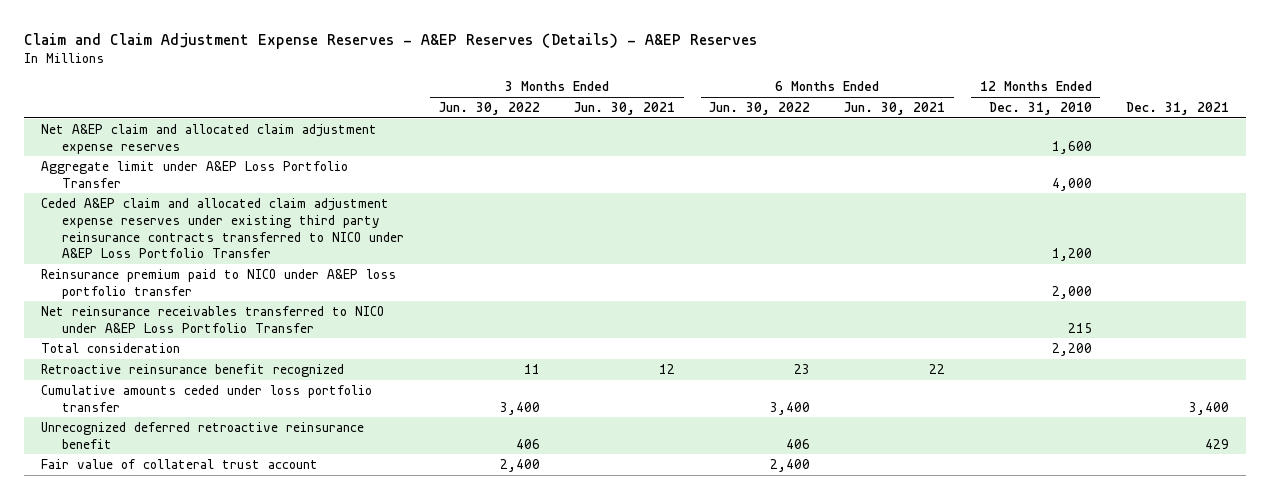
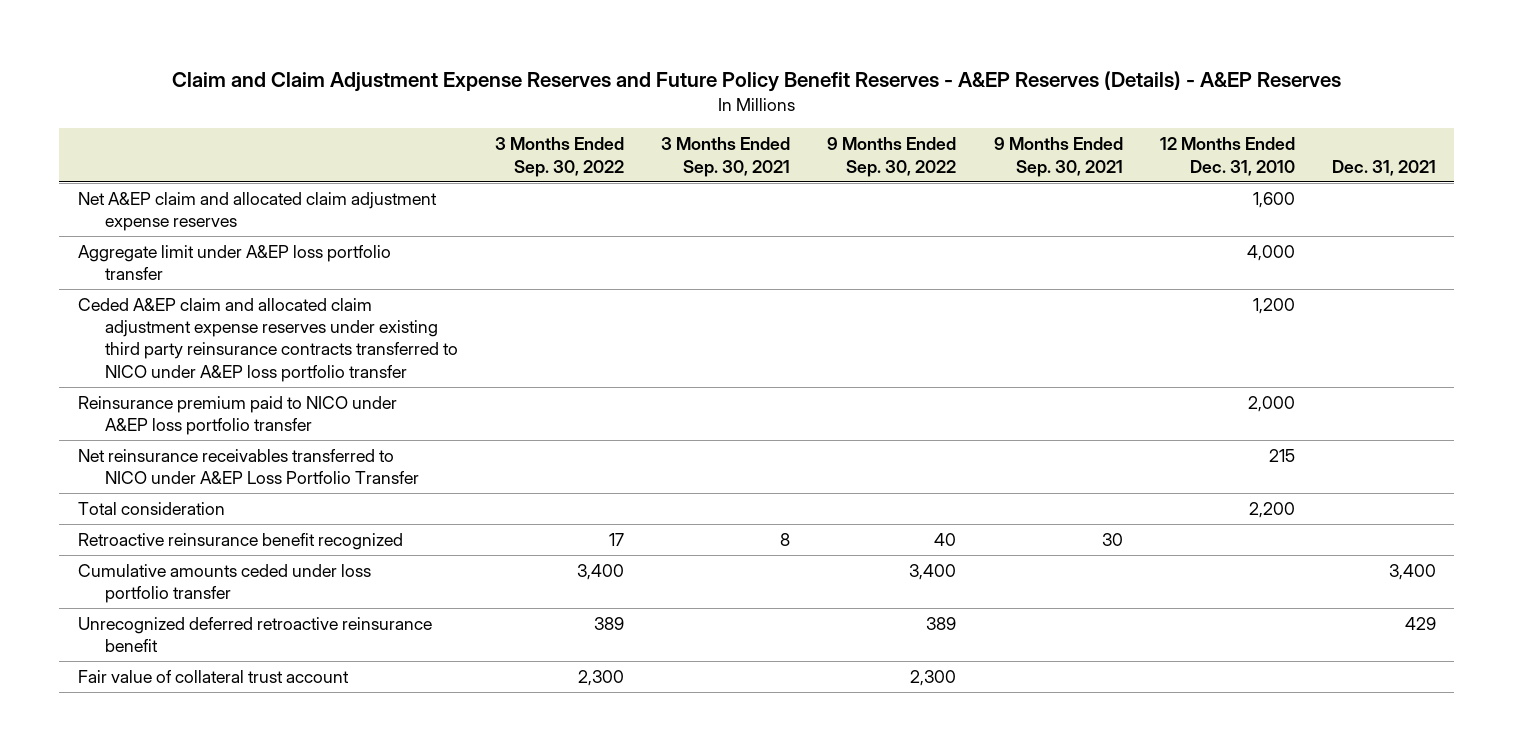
- Claim and Claim Adjustment Expense Reserves - A&EP Reserves (Details) - A&EP Reserves
+ Claim and Claim Adjustment Expense Reserves and Future Policy Benefit Reserves - A&EP Reserves (Details) - A&EP Reserves
- | 3 Months Ended Jun. 30, 2022 | 3 Months Ended Jun. 30, 2021 | 6 Months Ended Jun. 30, 2022 | 6 Months Ended Jun. 30, 2021 | 12 Months Ended Dec. 31, 2010 | Dec. 31, 2021
+ | 3 Months Ended Sep. 30, 2022 | 3 Months Ended Sep. 30, 2021 | 9 Months Ended Sep. 30, 2022 | 9 Months Ended Sep. 30, 2021 | 12 Months Ended Dec. 31, 2010 | Dec. 31, 2021
- Aggregate limit under A&EP Loss Portfolio Transfer | | | | | 4,000 |
- Ceded A&EP claim and allocated claim adjustment expense reserves under existing third party reinsurance contracts transferred to NICO under A&EP Loss Portfolio Transfer | | | | | 1,200 |
+ Aggregate limit under A&EP loss portfolio transfer | | | | | 4,000 |
+ Ceded A&EP claim and allocated claim adjustment expense reserves under existing third party reinsurance contracts transferred to NICO under A&EP loss portfolio transfer | | | | | 1,200 |

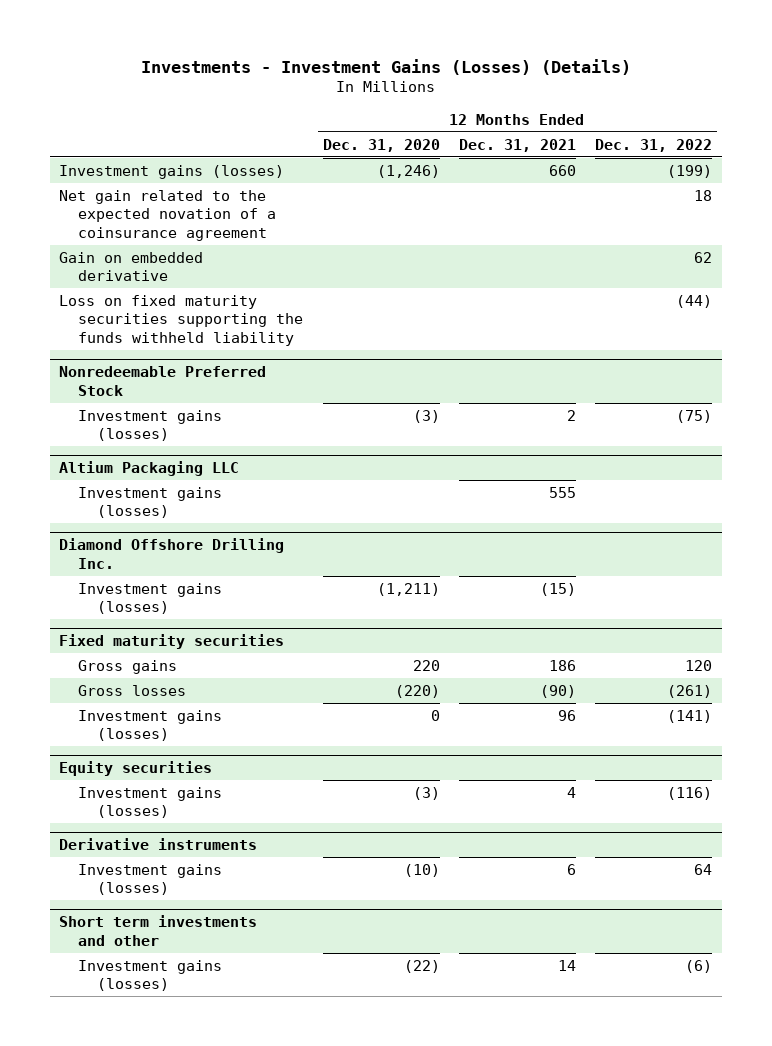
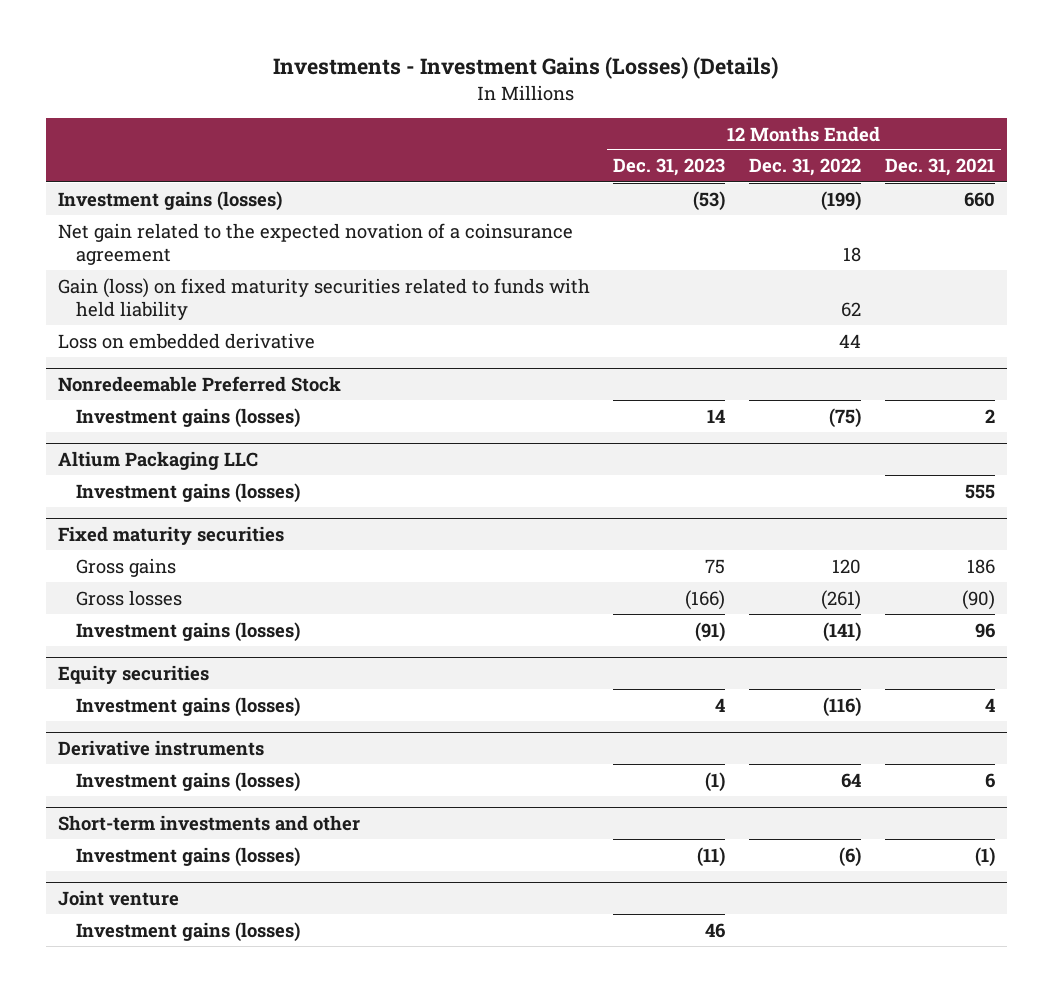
- | 12 Months Ended Dec. 31, 2020 | 12 Months Ended Dec. 31, 2021 | 12 Months Ended Dec. 31, 2022
+ | 12 Months Ended Dec. 31, 2023 | 12 Months Ended Dec. 31, 2022 | 12 Months Ended Dec. 31, 2021
- Gain on embedded derivative | | | 62
- Loss on fixed maturity securities supporting the funds withheld liability | | | (44)
+ Gain (loss) on fixed maturity securities related to funds with held liability | | 62 |
+ Loss on embedded derivative | | 44 |
- Diamond Offshore Drilling Inc.
- Investment gains (losses) | (1,211) | (15) |
- Short term investments and other
- Investment gains (losses) | (22) | 14 | (6)
+ Short-term investments and other
+ Investment gains (losses) | (11) | (6) | (1)
+ Joint venture
+ Investment gains (losses) | 46 | |

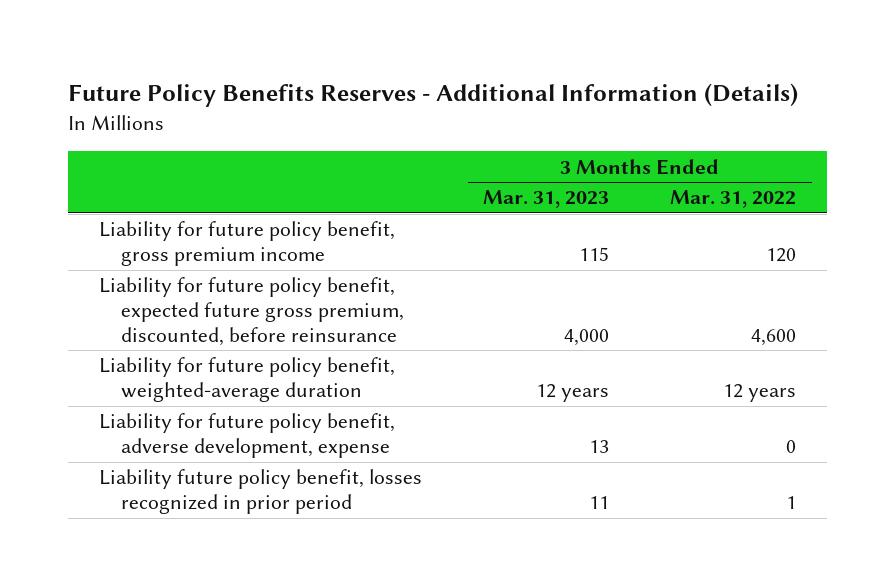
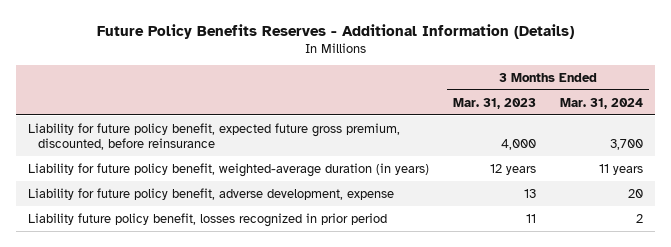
- | 3 Months Ended Mar. 31, 2023 | 3 Months Ended Mar. 31, 2022
+ | 3 Months Ended Mar. 31, 2023 | 3 Months Ended Mar. 31, 2024
- Liability for future policy benefit, gross premium income | 115 | 120
- Liability for future policy benefit, weighted-average duration | 12 years | 12 years
+ Liability for future policy benefit, weighted-average duration (in years) | 12 years | 11 years

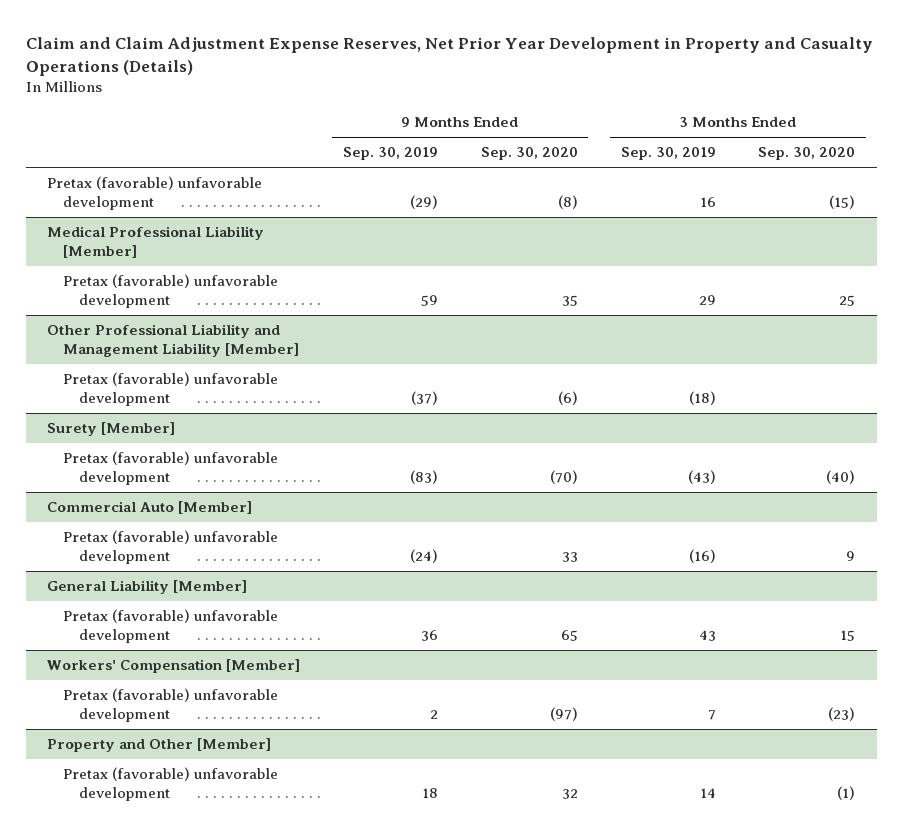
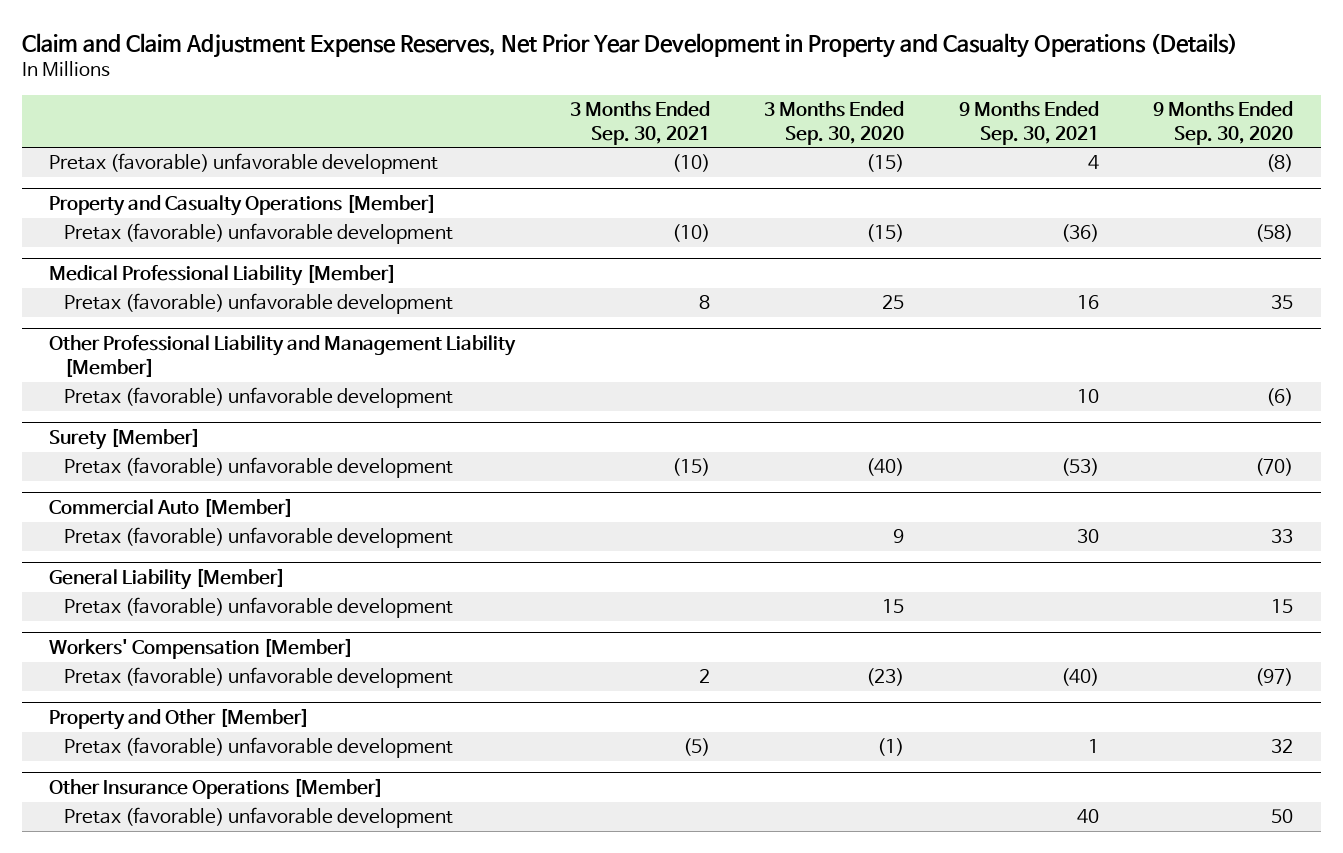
- | 9 Months Ended Sep. 30, 2019 | 9 Months Ended Sep. 30, 2020 | 3 Months Ended Sep. 30, 2019 | 3 Months Ended Sep. 30, 2020
+ | 3 Months Ended Sep. 30, 2021 | 3 Months Ended Sep. 30, 2020 | 9 Months Ended Sep. 30, 2021 | 9 Months Ended Sep. 30, 2020
+ Property and Casualty Operations [Member]
+ Pretax (favorable) unfavorable development | (10) | (15) | (36) | (58)
@ General Liability [Member]
- Pretax (favorable) unfavorable development | 36 | 65 | 43 | 15
+ Pretax (favorable) unfavorable development | | 15 | | 15
+ Other Insurance Operations [Member]
+ Pretax (favorable) unfavorable development | | | 40 | 50

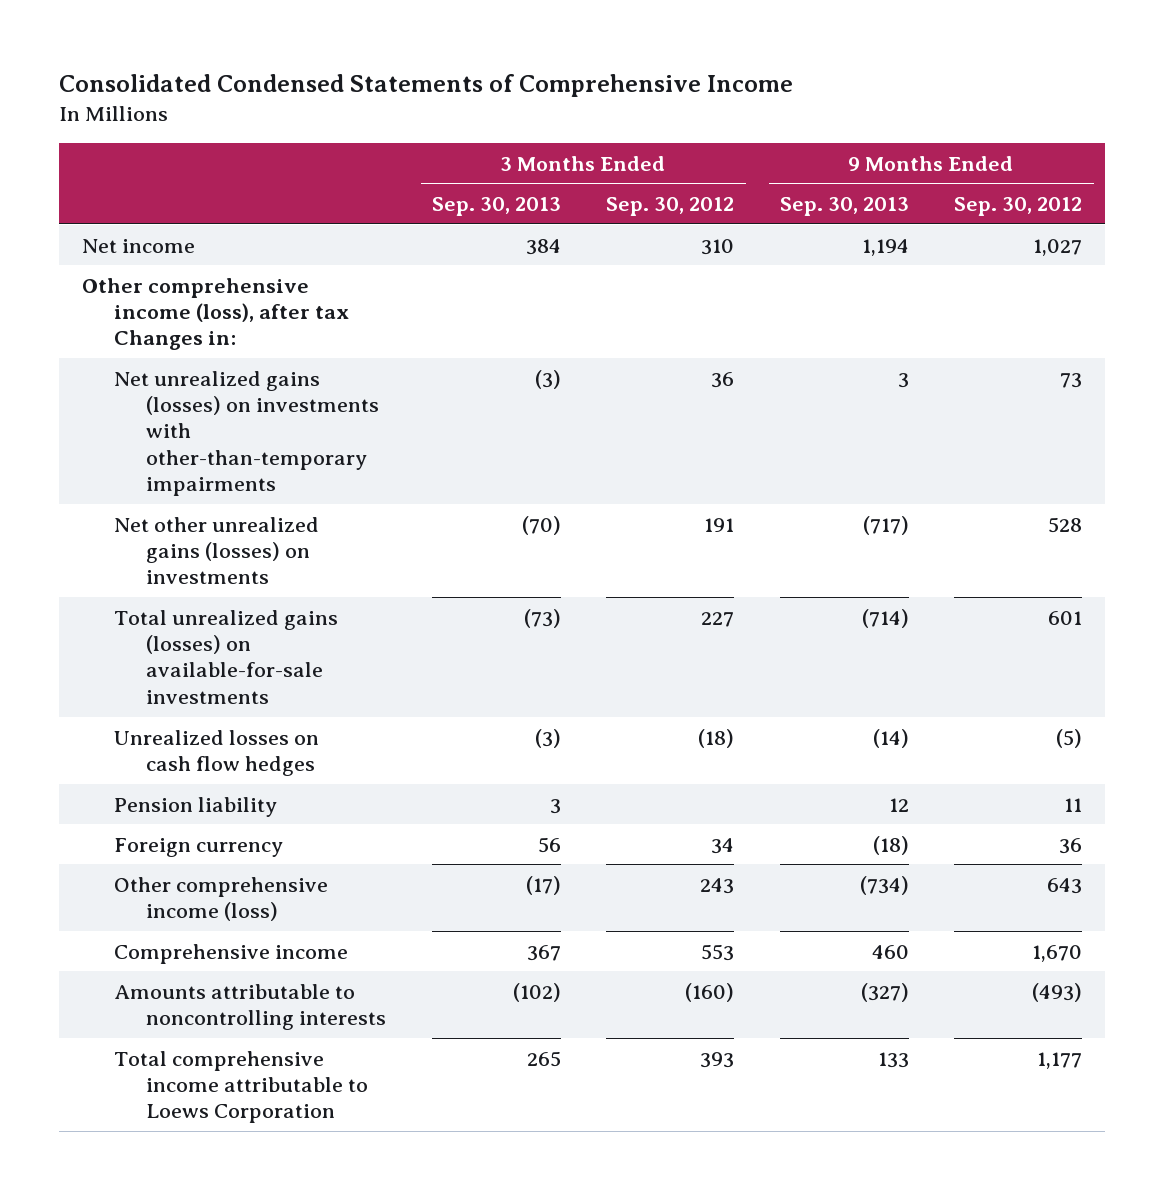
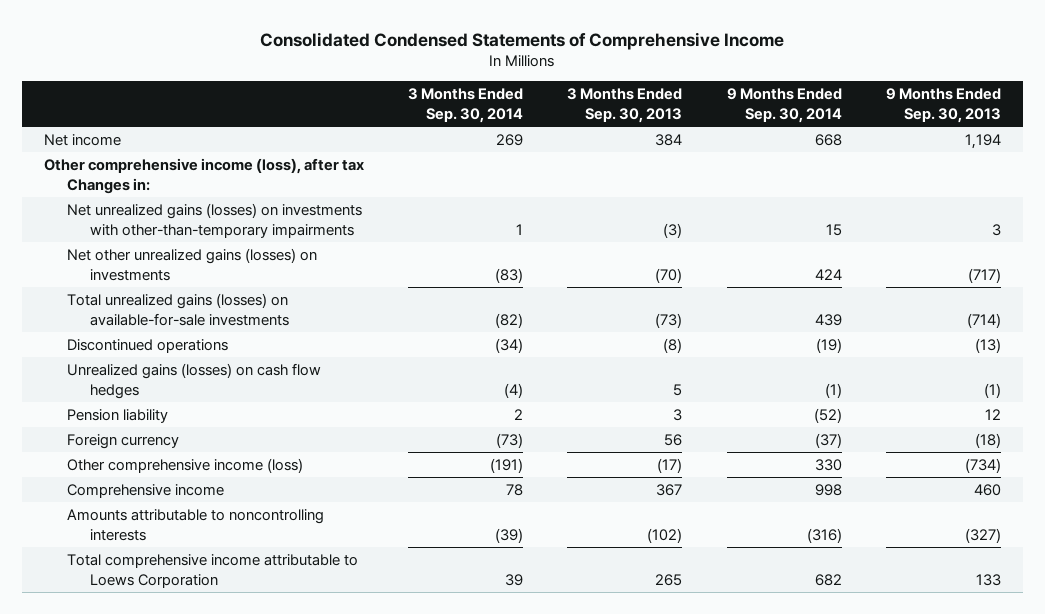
- | 3 Months Ended Sep. 30, 2013 | 3 Months Ended Sep. 30, 2012 | 9 Months Ended Sep. 30, 2013 | 9 Months Ended Sep. 30, 2012
+ | 3 Months Ended Sep. 30, 2014 | 3 Months Ended Sep. 30, 2013 | 9 Months Ended Sep. 30, 2014 | 9 Months Ended Sep. 30, 2013
- Unrealized losses on cash flow hedges | (3) | (18) | (14) | (5)
+ Discontinued operations | (34) | (8) | (19) | (13)
+ Unrealized gains (losses) on cash flow hedges | (4) | 5 | (1) | (1)

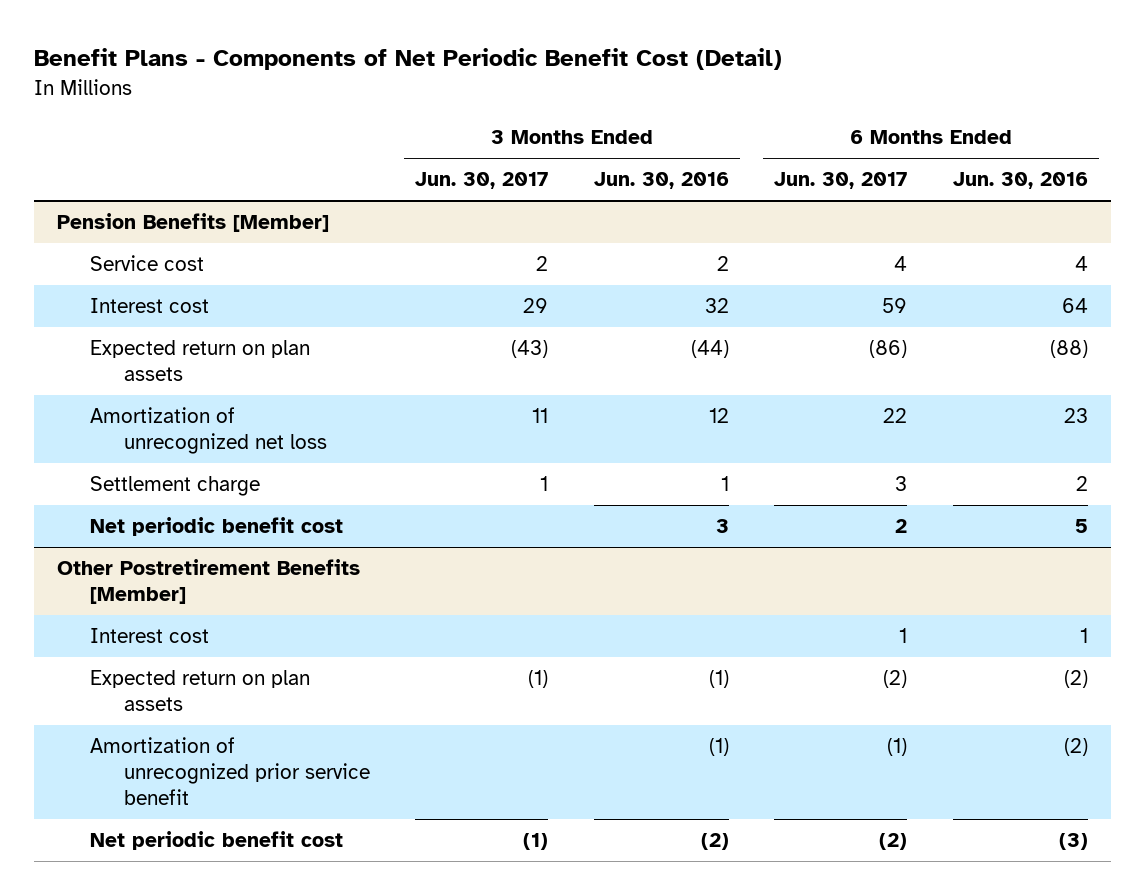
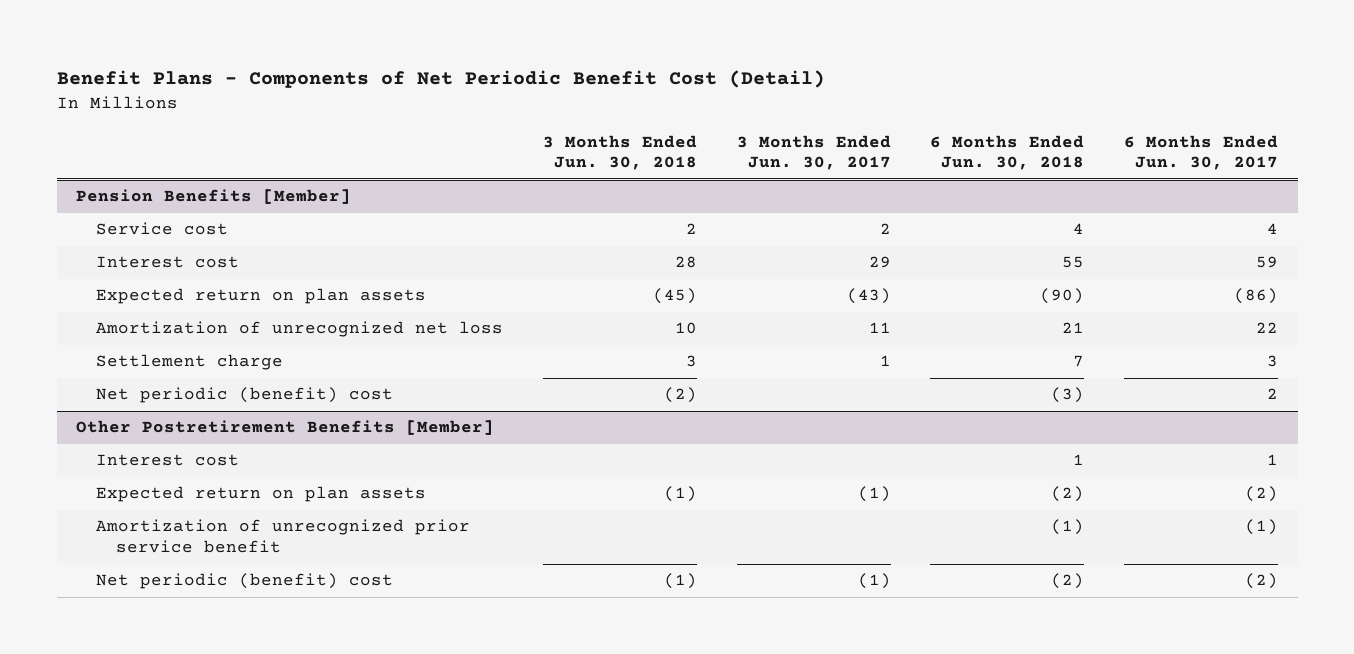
- | 3 Months Ended Jun. 30, 2017 | 3 Months Ended Jun. 30, 2016 | 6 Months Ended Jun. 30, 2017 | 6 Months Ended Jun. 30, 2016
+ | 3 Months Ended Jun. 30, 2018 | 3 Months Ended Jun. 30, 2017 | 6 Months Ended Jun. 30, 2018 | 6 Months Ended Jun. 30, 2017
@ Pension Benefits [Member]
- Net periodic benefit cost | | 3 | 2 | 5
+ Net periodic (benefit) cost | (2) | | (3) | 2
@ Other Postretirement Benefits [Member]
- Net periodic benefit cost | (1) | (2) | (2) | (3)
+ Net periodic (benefit) cost | (1) | (1) | (2) | (2)

